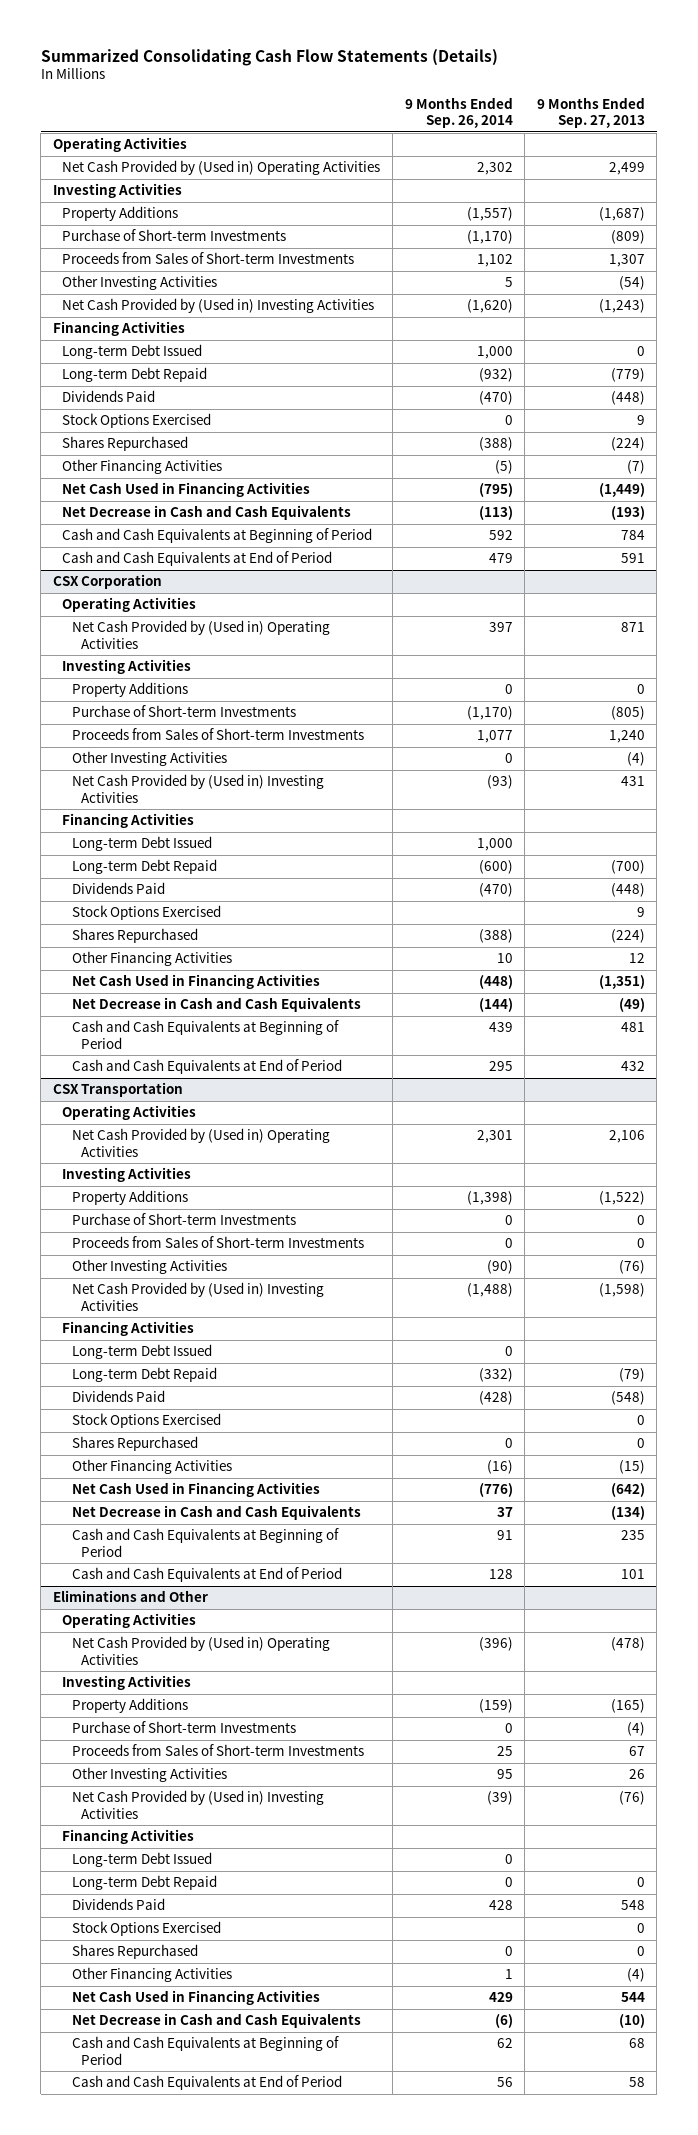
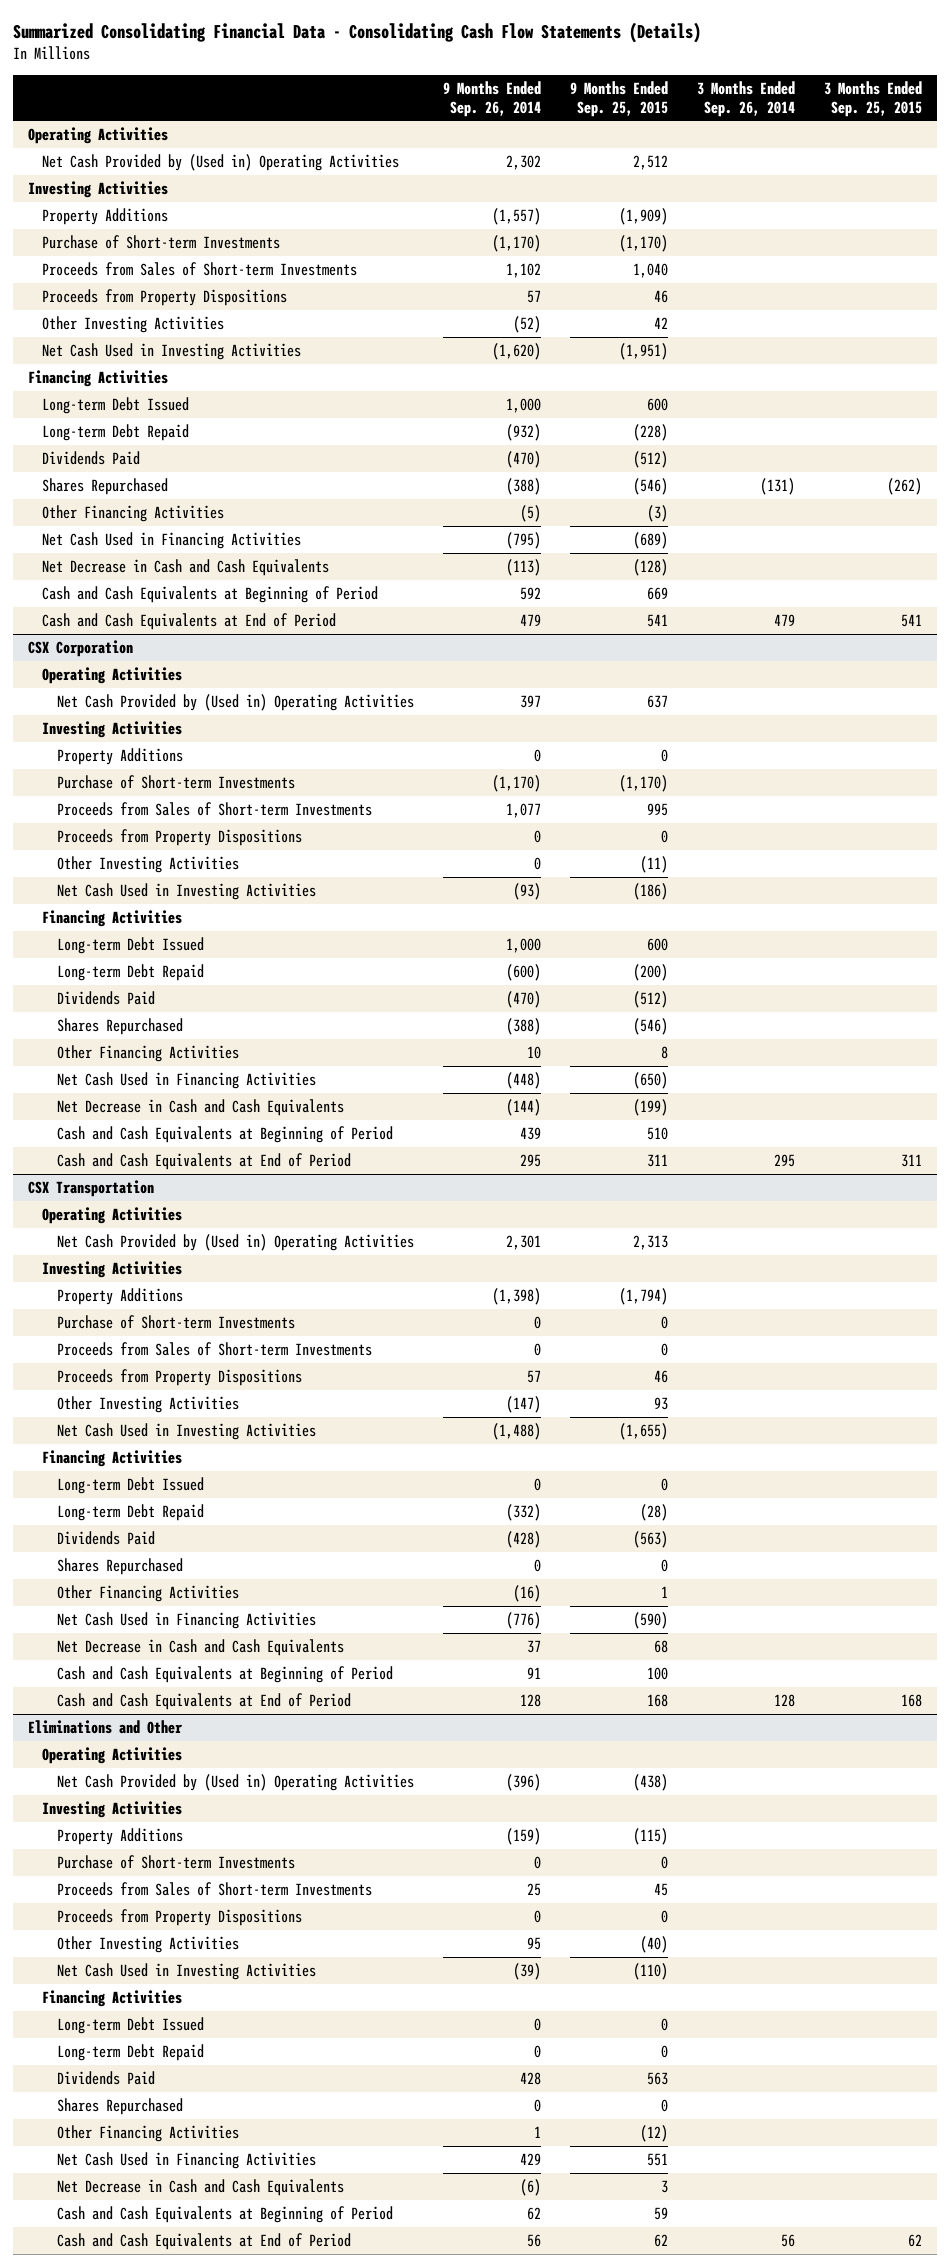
- Summarized Consolidating Cash Flow Statements (Details)
+ Summarized Consolidating Financial Data - Consolidating Cash Flow Statements (Details)
- | 9 Months Ended Sep. 26, 2014 | 9 Months Ended Sep. 27, 2013
+ | 9 Months Ended Sep. 26, 2014 | 9 Months Ended Sep. 25, 2015 | 3 Months Ended Sep. 26, 2014 | 3 Months Ended Sep. 25, 2015
- Other Investing Activities | 5 | (54)
- Net Cash Provided by (Used in) Investing Activities | (1,620) | (1,243)
+ Proceeds from Property Dispositions | 57 | 46 | |
+ Other Investing Activities | (52) | 42 | |
+ Net Cash Used in Investing Activities | (1,620) | (1,951) | |
- Stock Options Exercised | 0 | 9
@ CSX Corporation
+ Proceeds from Property Dispositions | 0 | 0 | |
- Net Cash Provided by (Used in) Investing Activities | (93) | 431
+ Net Cash Used in Investing Activities | (93) | (186) | |
- Stock Options Exercised | | 9
@ CSX Transportation
- Other Investing Activities | (90) | (76)
- Net Cash Provided by (Used in) Investing Activities | (1,488) | (1,598)
+ Proceeds from Property Dispositions | 57 | 46 | |
+ Other Investing Activities | (147) | 93 | |
+ Net Cash Used in Investing Activities | (1,488) | (1,655) | |
- Stock Options Exercised | | 0
@ Eliminations and Other
+ Proceeds from Property Dispositions | 0 | 0 | |
- Net Cash Provided by (Used in) Investing Activities | (39) | (76)
+ Net Cash Used in Investing Activities | (39) | (110) | |
- Stock Options Exercised | | 0

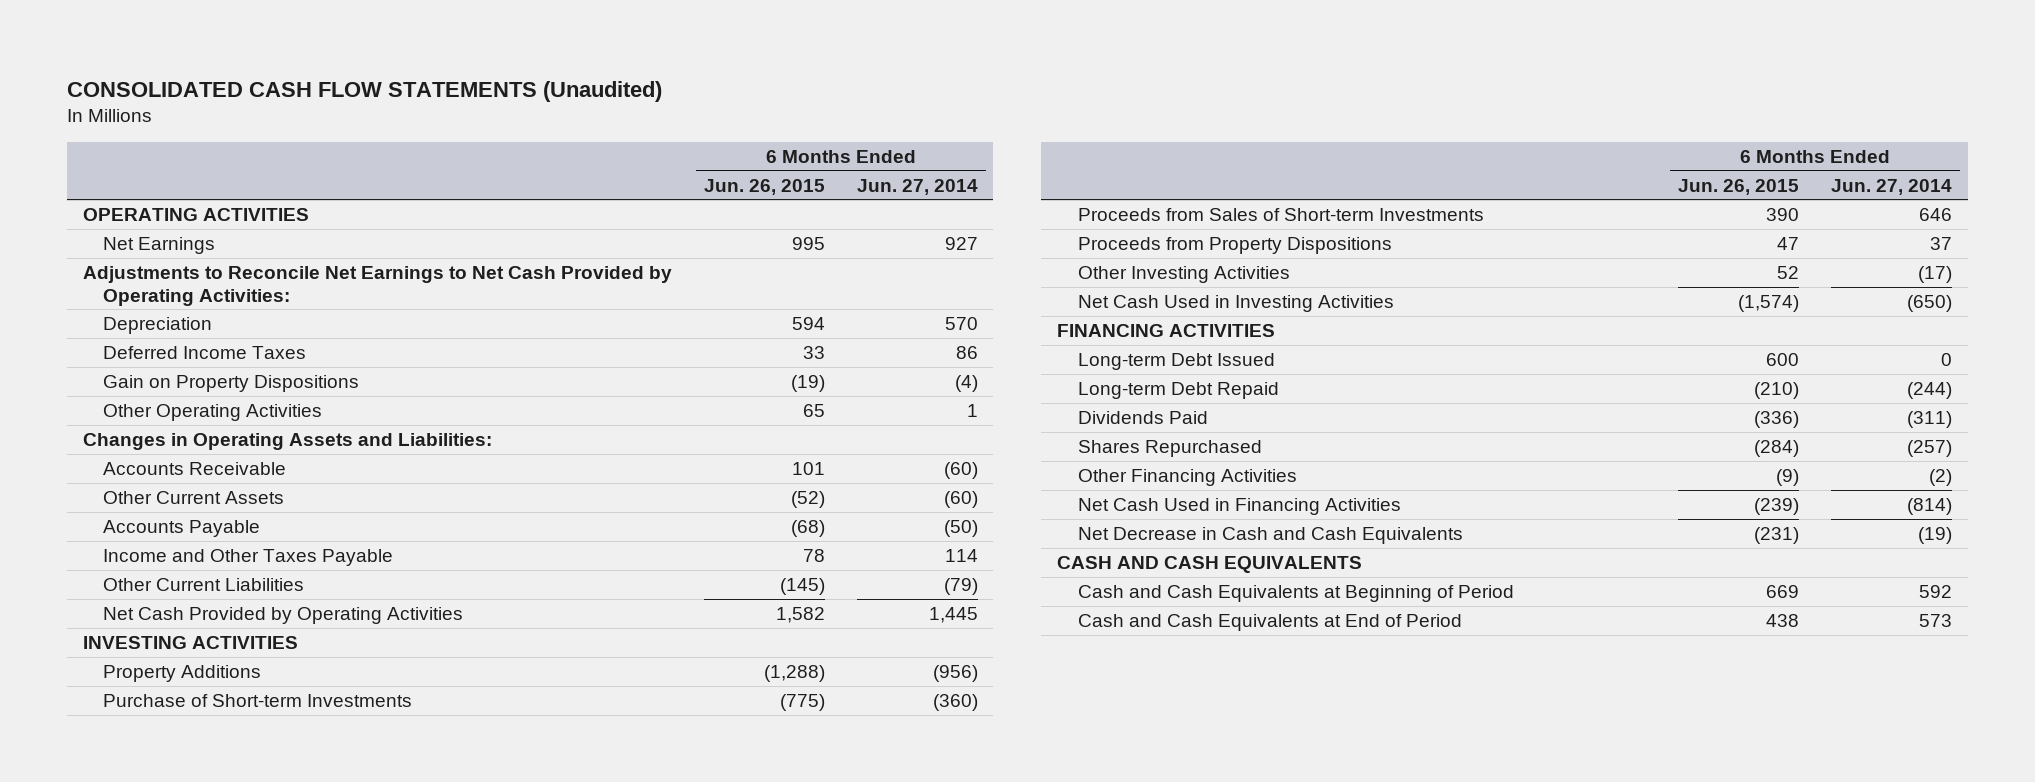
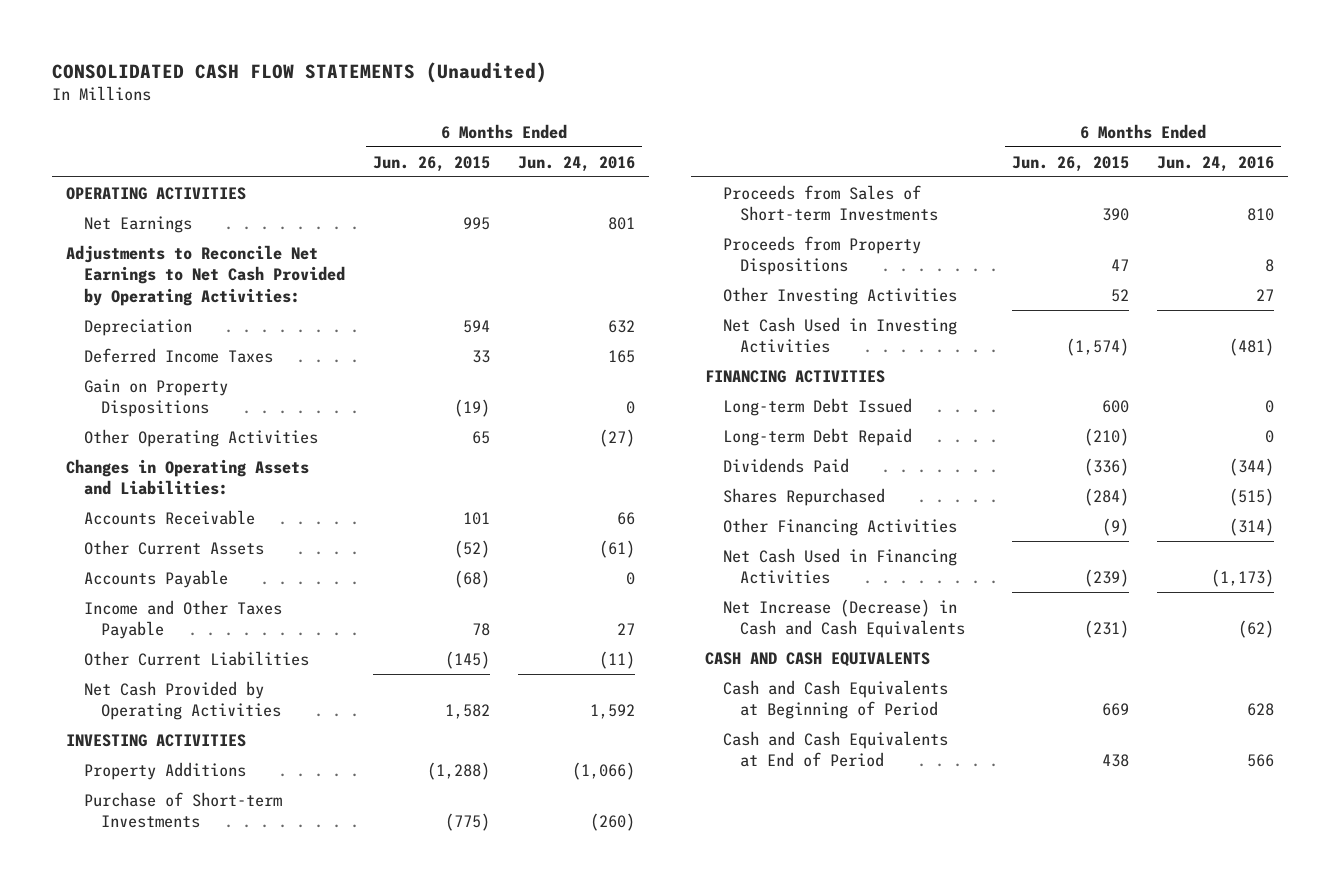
- | 6 Months Ended Jun. 26, 2015 | 6 Months Ended Jun. 27, 2014
+ | 6 Months Ended Jun. 26, 2015 | 6 Months Ended Jun. 24, 2016
- Net Decrease in Cash and Cash Equivalents | (231) | (19)
+ Net Increase (Decrease) in Cash and Cash Equivalents | (231) | (62)

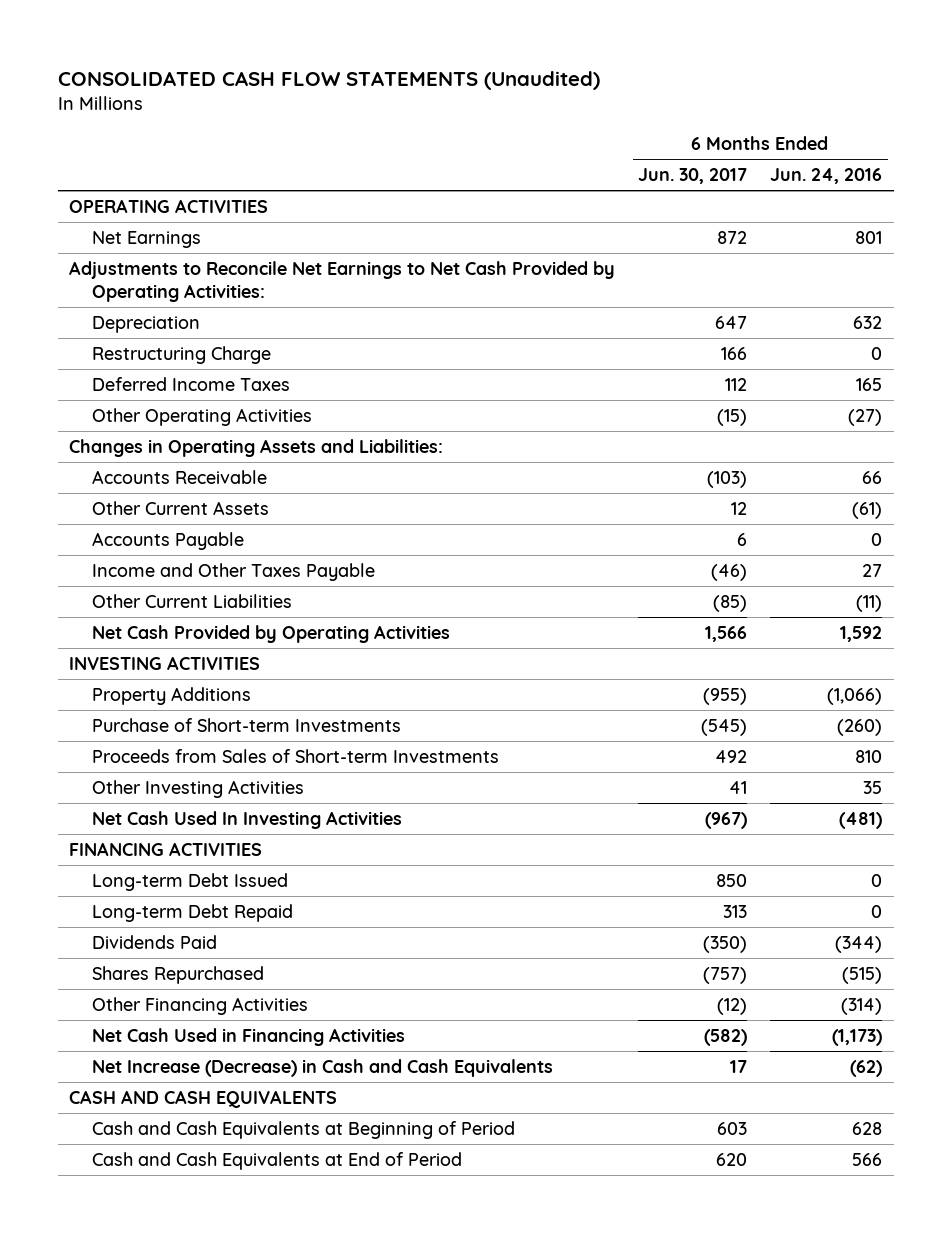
- | 6 Months Ended Jun. 26, 2015 | 6 Months Ended Jun. 24, 2016
+ | 6 Months Ended Jun. 30, 2017 | 6 Months Ended Jun. 24, 2016
+ Restructuring Charge | 166 | 0
- Gain on Property Dispositions | (19) | 0
- Proceeds from Property Dispositions | 47 | 8
- Other Investing Activities | 52 | 27
- Net Cash Used in Investing Activities | (1,574) | (481)
+ Other Investing Activities | 41 | 35
+ Net Cash Used In Investing Activities | (967) | (481)

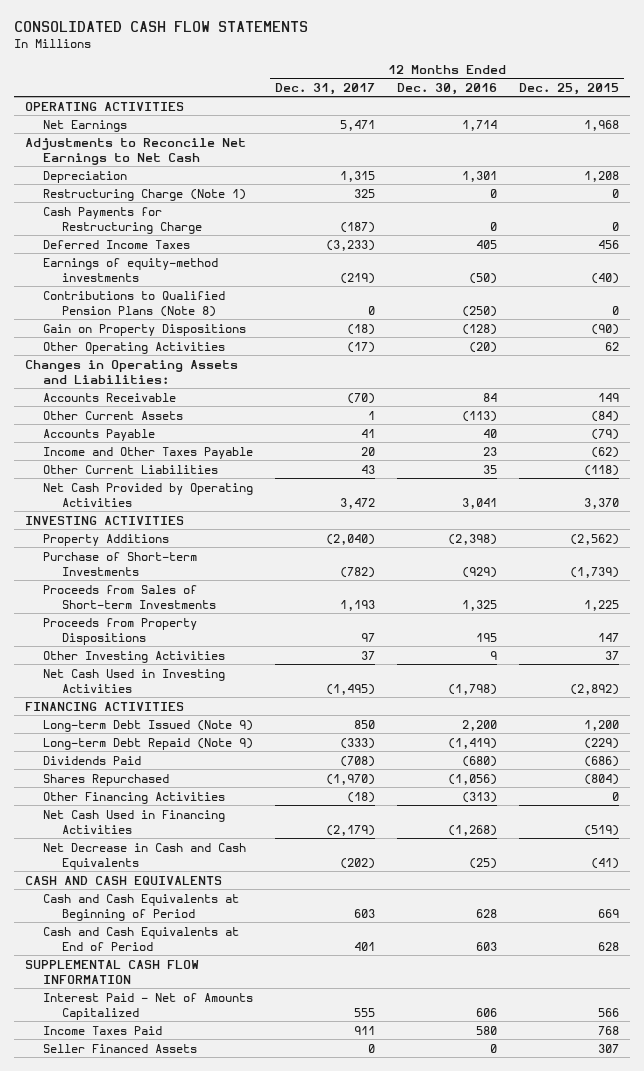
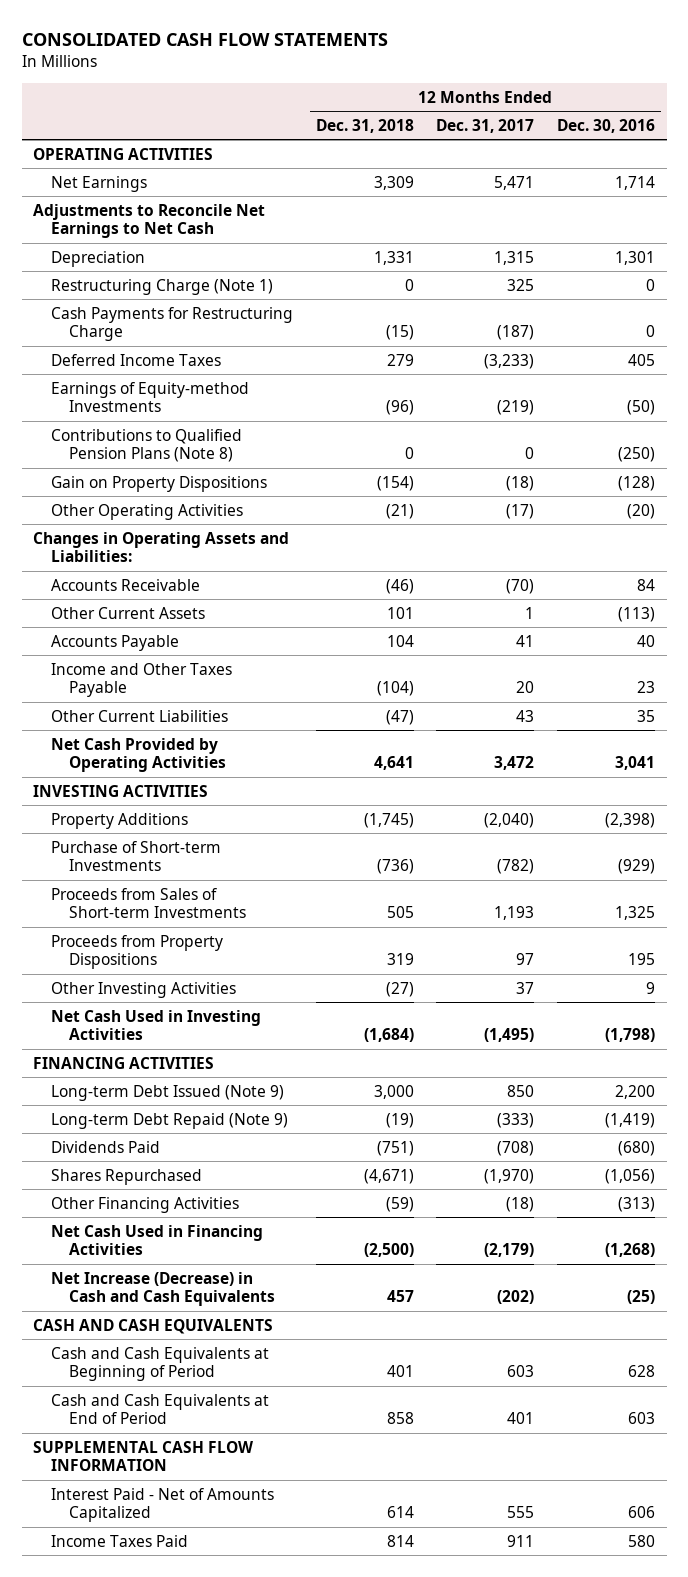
- | 12 Months Ended Dec. 31, 2017 | 12 Months Ended Dec. 30, 2016 | 12 Months Ended Dec. 25, 2015
+ | 12 Months Ended Dec. 31, 2018 | 12 Months Ended Dec. 31, 2017 | 12 Months Ended Dec. 30, 2016
- Earnings of equity-method investments | (219) | (50) | (40)
+ Earnings of Equity-method Investments | (96) | (219) | (50)
- Net Decrease in Cash and Cash Equivalents | (202) | (25) | (41)
+ Net Increase (Decrease) in Cash and Cash Equivalents | 457 | (202) | (25)
- Seller Financed Assets | 0 | 0 | 307

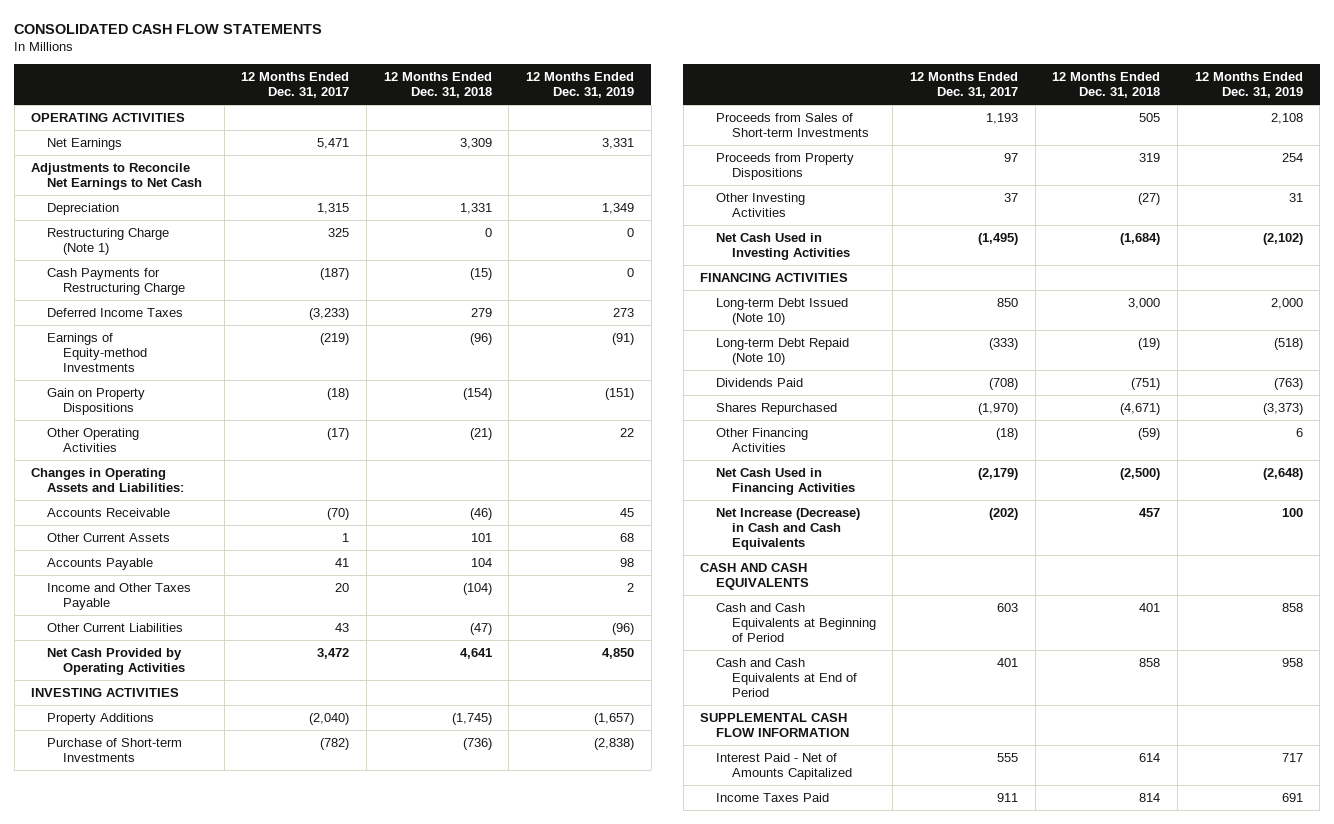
- | 12 Months Ended Dec. 31, 2018 | 12 Months Ended Dec. 31, 2017 | 12 Months Ended Dec. 30, 2016
+ | 12 Months Ended Dec. 31, 2017 | 12 Months Ended Dec. 31, 2018 | 12 Months Ended Dec. 31, 2019
- Contributions to Qualified Pension Plans (Note 8) | 0 | 0 | (250)
- Long-term Debt Issued (Note 9) | 3,000 | 850 | 2,200
- Long-term Debt Repaid (Note 9) | (19) | (333) | (1,419)
+ Long-term Debt Issued (Note 10) | 850 | 3,000 | 2,000
+ Long-term Debt Repaid (Note 10) | (333) | (19) | (518)

